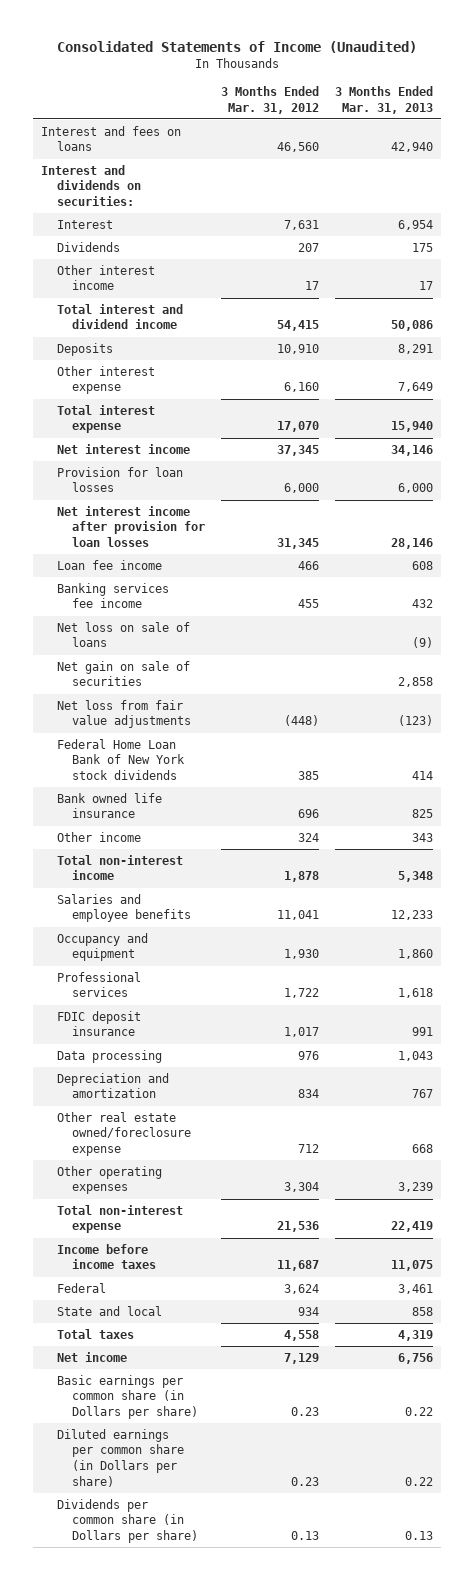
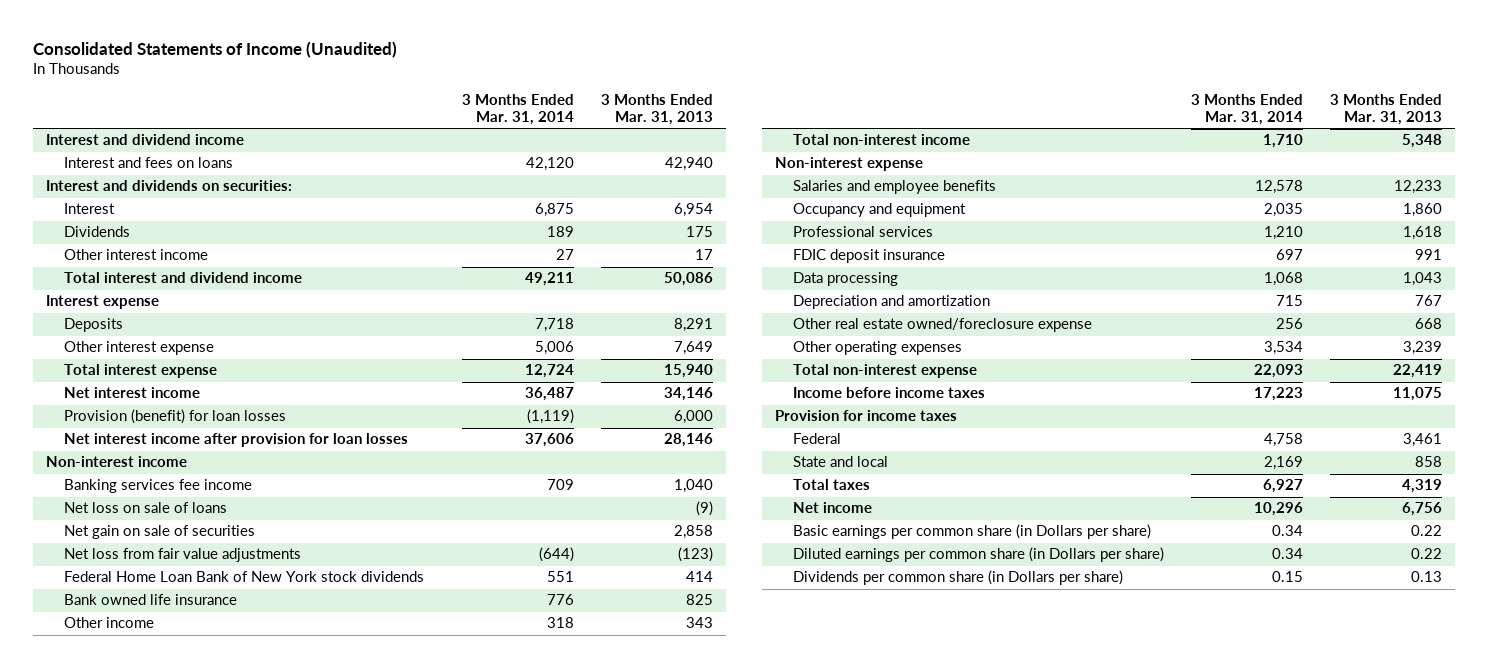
- | 3 Months Ended Mar. 31, 2012 | 3 Months Ended Mar. 31, 2013
+ | 3 Months Ended Mar. 31, 2014 | 3 Months Ended Mar. 31, 2013
+ Interest and dividend income
+ Interest expense
- Provision for loan losses | 6,000 | 6,000
+ Provision (benefit) for loan losses | (1,119) | 6,000
- Loan fee income | 466 | 608
- Banking services fee income | 455 | 432
+ Non-interest income
+ Banking services fee income | 709 | 1,040
+ Non-interest expense
+ Provision for income taxes

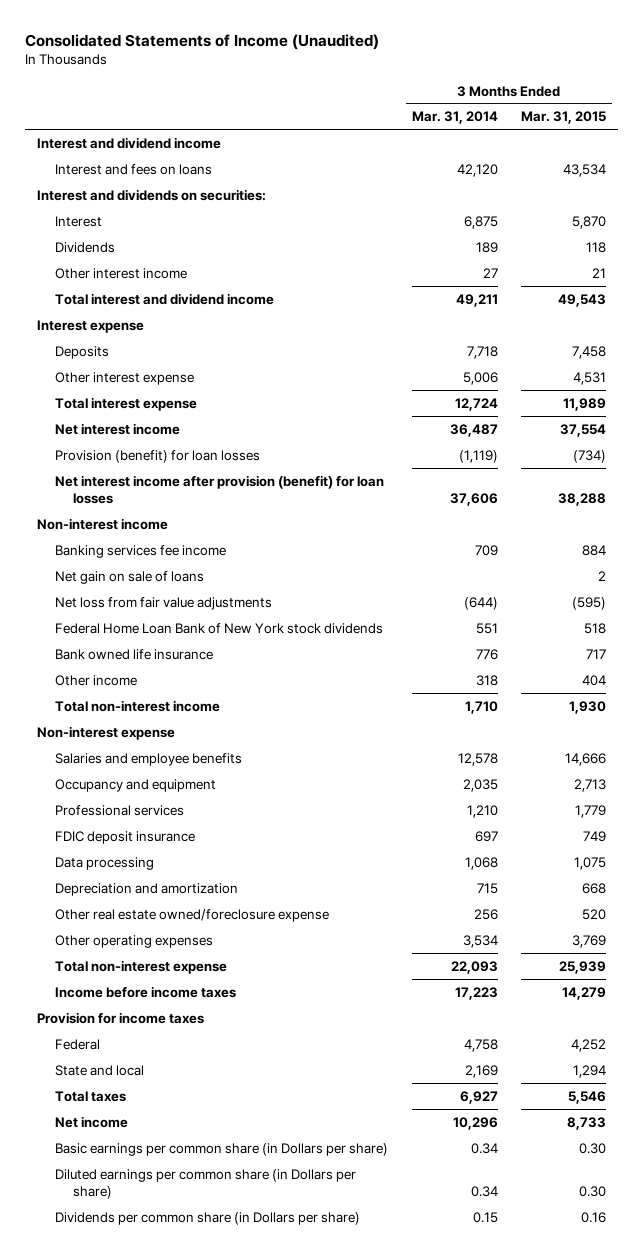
- | 3 Months Ended Mar. 31, 2014 | 3 Months Ended Mar. 31, 2013
+ | 3 Months Ended Mar. 31, 2014 | 3 Months Ended Mar. 31, 2015
- Net interest income after provision for loan losses | 37,606 | 28,146
+ Net interest income after provision (benefit) for loan losses | 37,606 | 38,288
- Net loss on sale of loans | | (9)
- Net gain on sale of securities | | 2,858
+ Net gain on sale of loans | | 2

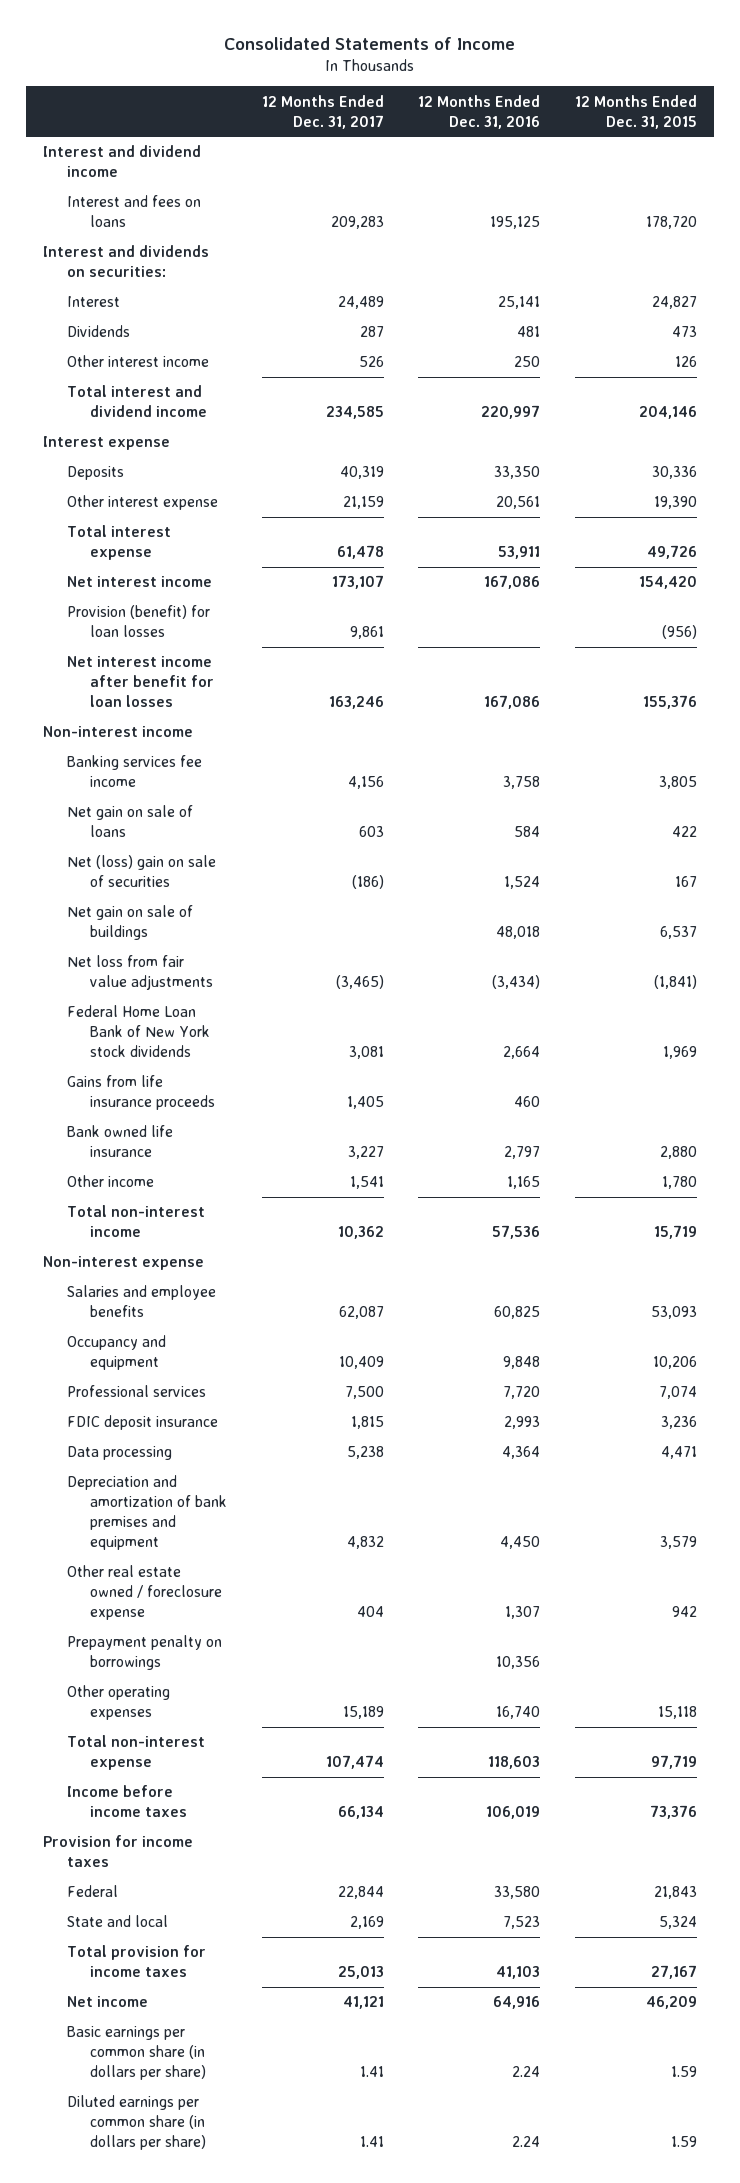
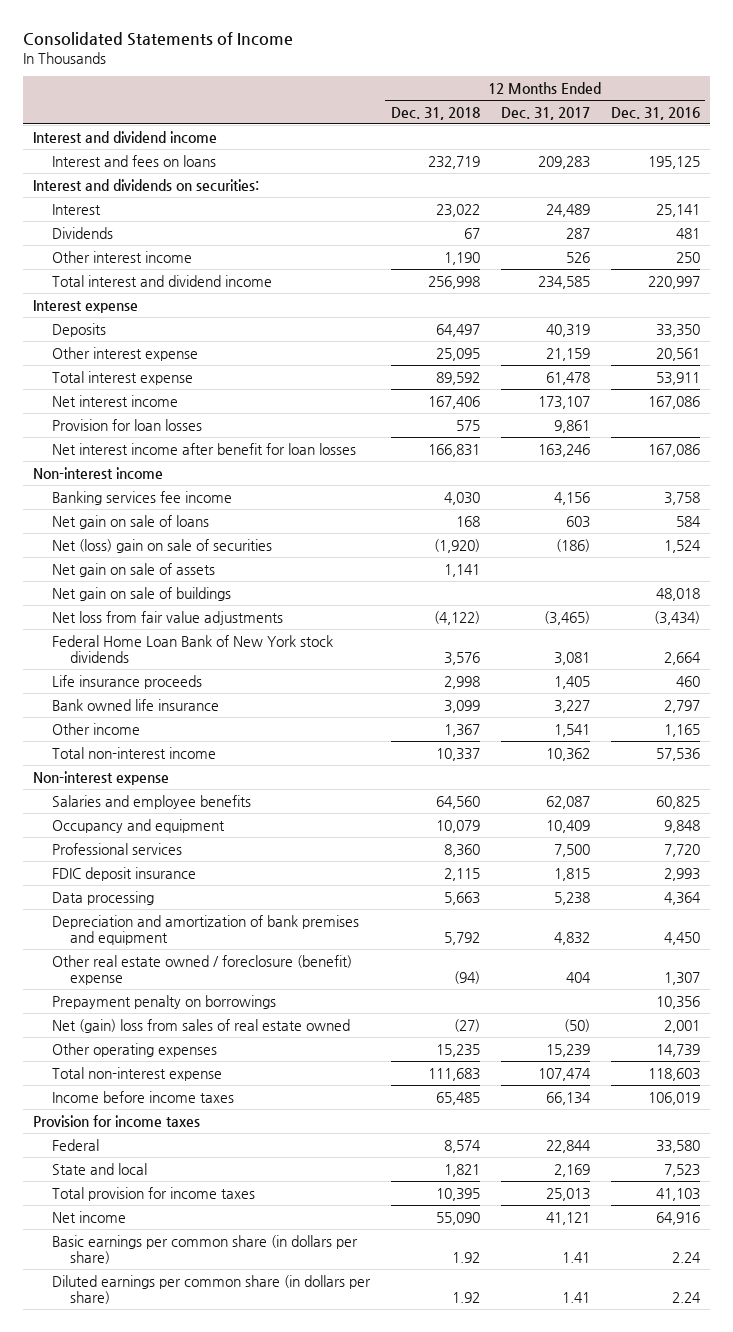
- | 12 Months Ended Dec. 31, 2017 | 12 Months Ended Dec. 31, 2016 | 12 Months Ended Dec. 31, 2015
+ | 12 Months Ended Dec. 31, 2018 | 12 Months Ended Dec. 31, 2017 | 12 Months Ended Dec. 31, 2016
- Provision (benefit) for loan losses | 9,861 | | (956)
+ Provision for loan losses | 575 | 9,861 |
+ Net gain on sale of assets | 1,141 | |
- Gains from life insurance proceeds | 1,405 | 460 |
+ Life insurance proceeds | 2,998 | 1,405 | 460
- Other real estate owned / foreclosure expense | 404 | 1,307 | 942
+ Other real estate owned / foreclosure (benefit) expense | (94) | 404 | 1,307
- Other operating expenses | 15,189 | 16,740 | 15,118
+ Net (gain) loss from sales of real estate owned | (27) | (50) | 2,001
+ Other operating expenses | 15,235 | 15,239 | 14,739

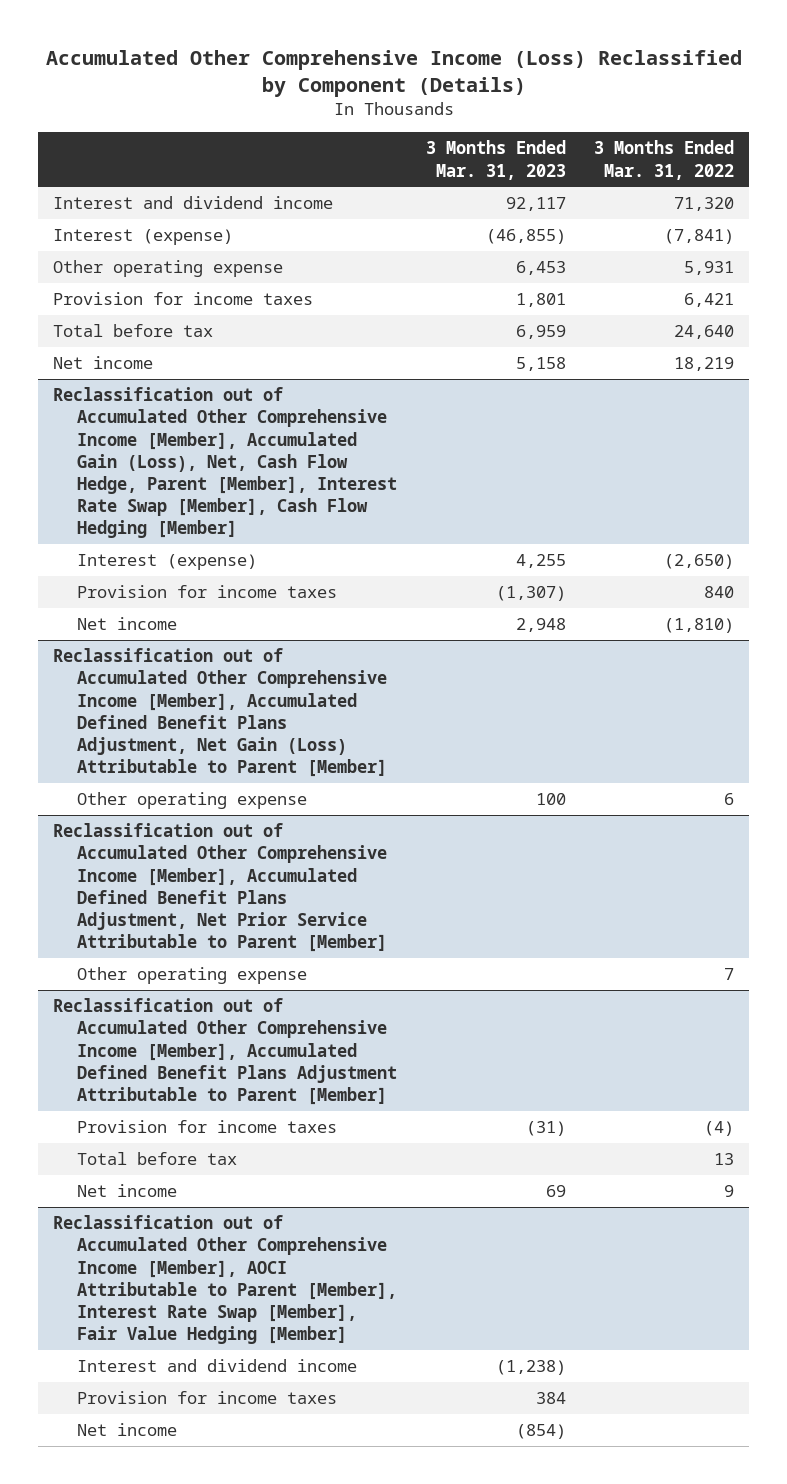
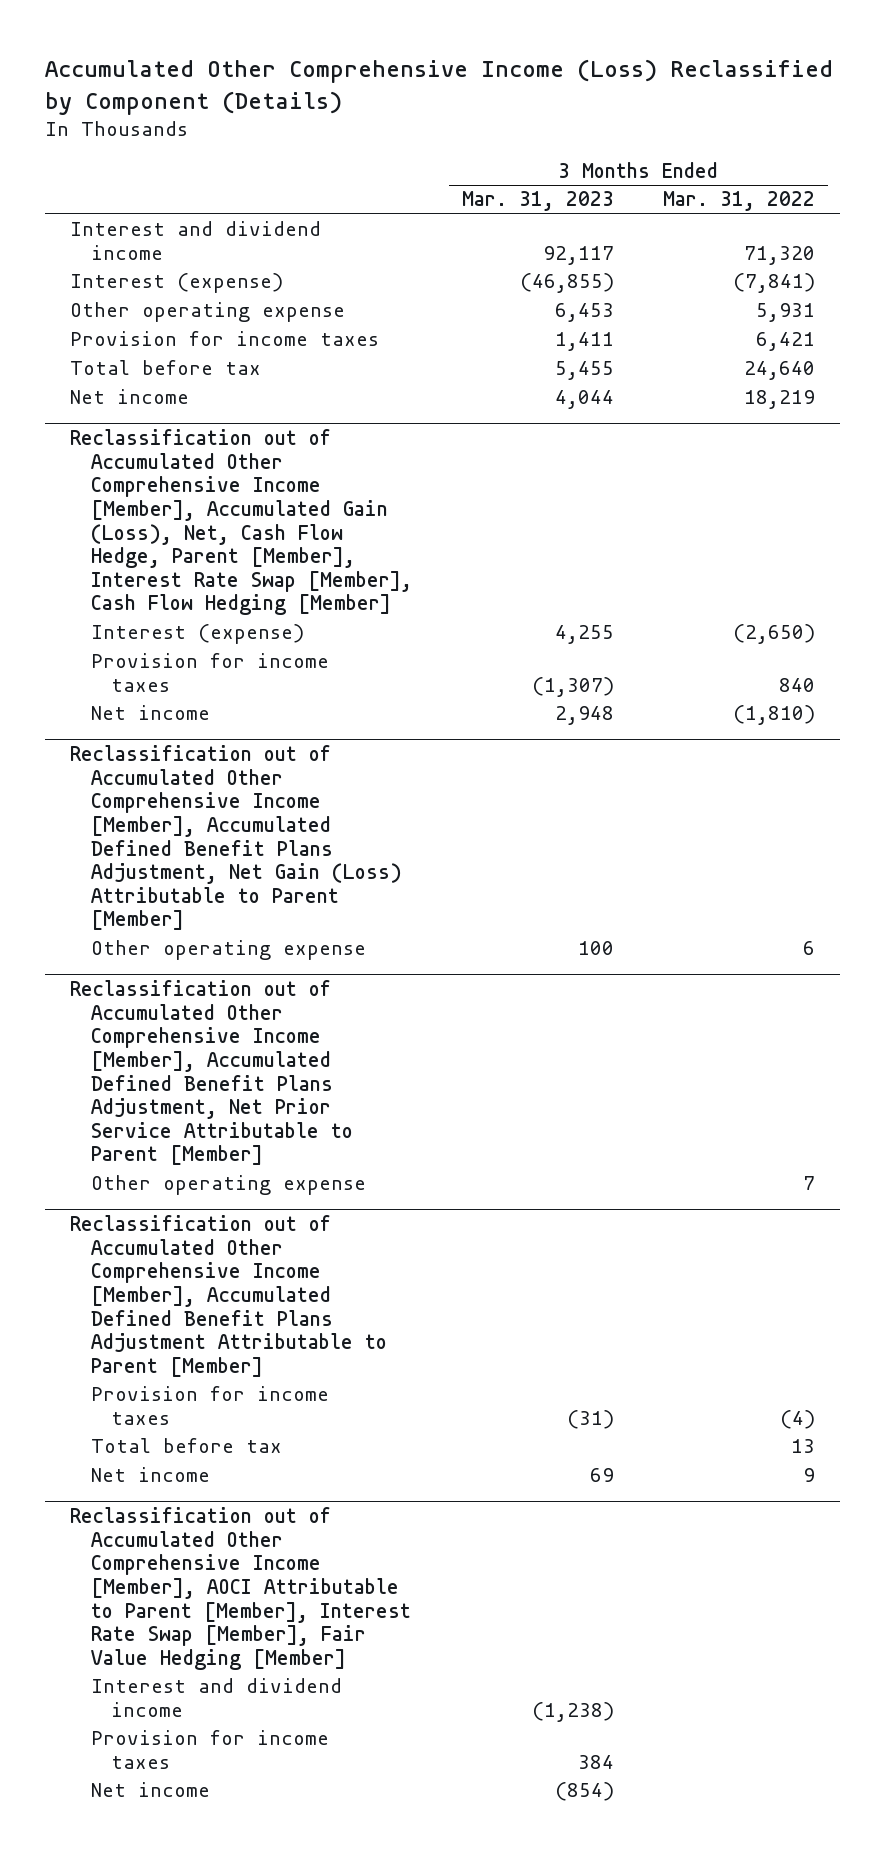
- Provision for income taxes | 1,801 | 6,421
- Total before tax | 6,959 | 24,640
- Net income | 5,158 | 18,219
+ Provision for income taxes | 1,411 | 6,421
+ Total before tax | 5,455 | 24,640
+ Net income | 4,044 | 18,219

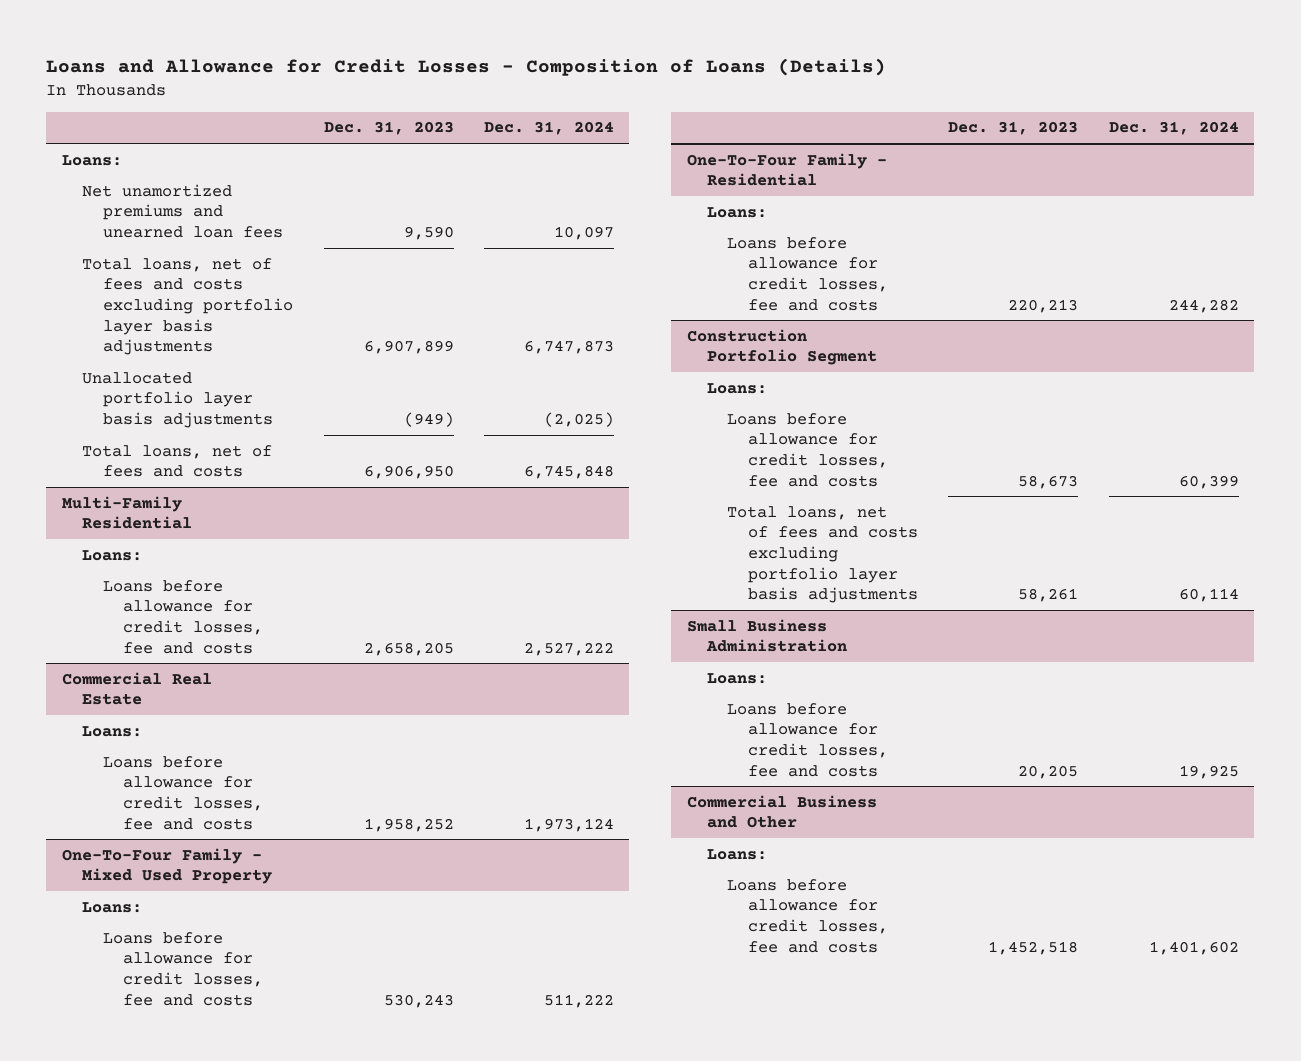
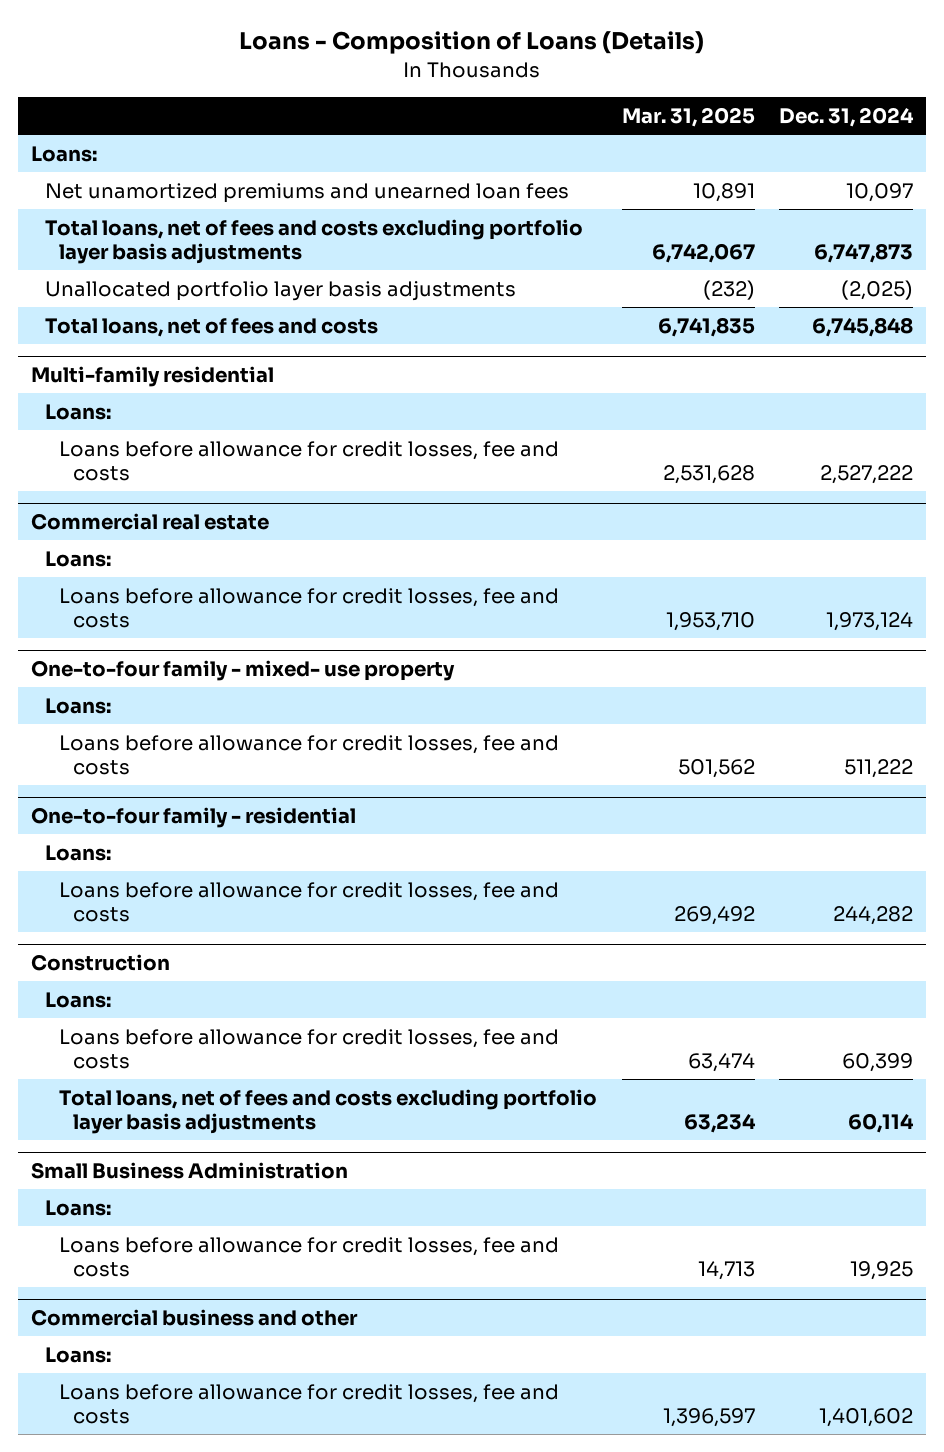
- Loans and Allowance for Credit Losses - Composition of Loans (Details)
+ Loans - Composition of Loans (Details)
- | Dec. 31, 2023 | Dec. 31, 2024
+ | Mar. 31, 2025 | Dec. 31, 2024
- Multi-Family Residential
+ Multi-family residential
- Commercial Real Estate
+ Commercial real estate
- One-To-Four Family - Mixed Used Property
+ One-to-four family - mixed- use property
- One-To-Four Family - Residential
+ One-to-four family - residential
- Construction Portfolio Segment
+ Construction
- Commercial Business and Other
+ Commercial business and other

